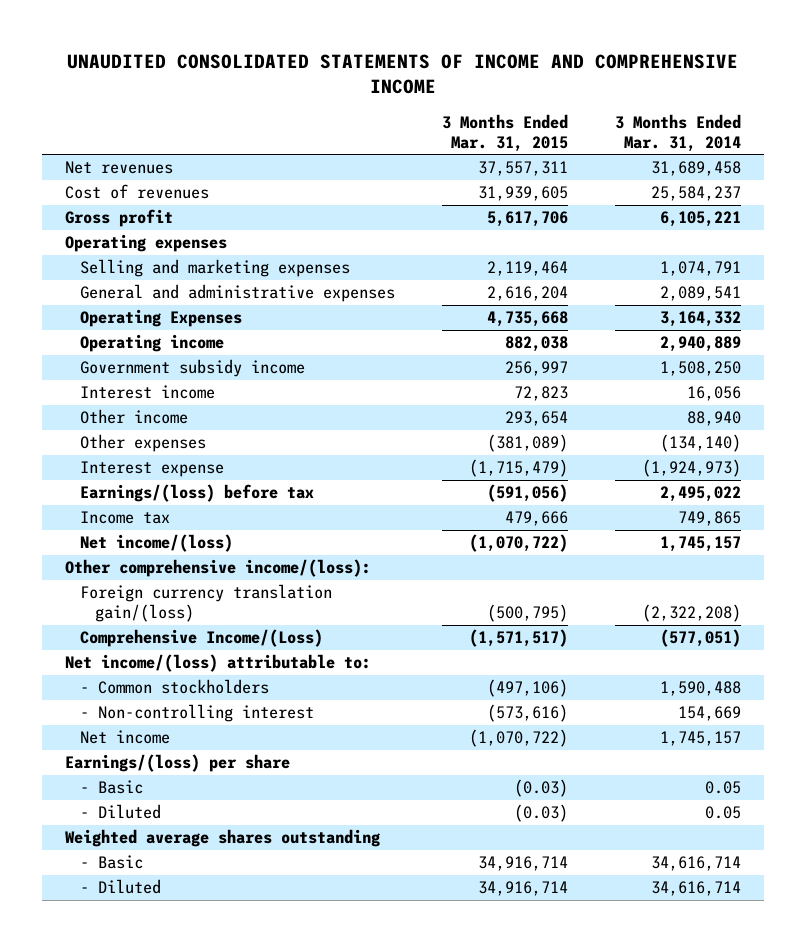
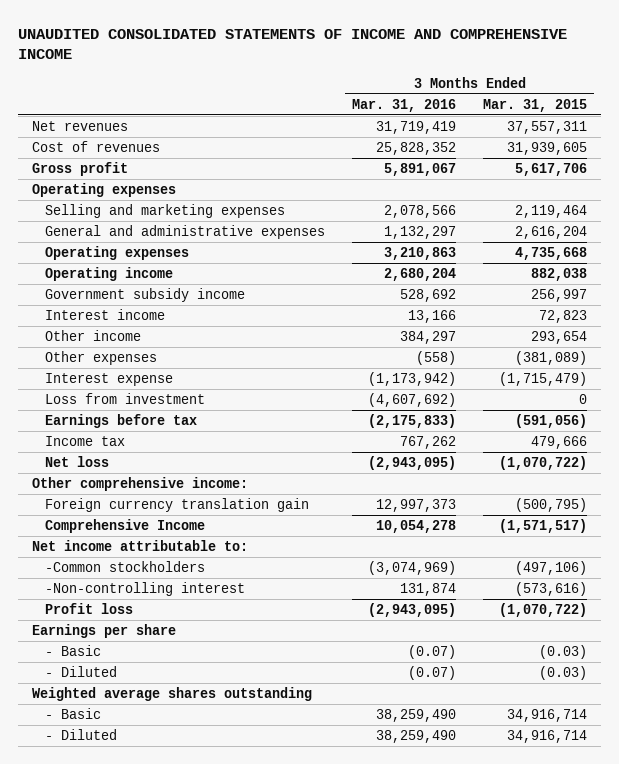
- | 3 Months Ended Mar. 31, 2015 | 3 Months Ended Mar. 31, 2014
+ | 3 Months Ended Mar. 31, 2016 | 3 Months Ended Mar. 31, 2015
- Operating Expenses | 4,735,668 | 3,164,332
+ Operating expenses | 3,210,863 | 4,735,668
- Earnings/(loss) before tax | (591,056) | 2,495,022
+ Loss from investment | (4,607,692) | 0
+ Earnings before tax | (2,175,833) | (591,056)
- Net income/(loss) | (1,070,722) | 1,745,157
- Other comprehensive income/(loss):
- Foreign currency translation gain/(loss) | (500,795) | (2,322,208)
- Comprehensive Income/(Loss) | (1,571,517) | (577,051)
- Net income/(loss) attributable to:
- - Common stockholders | (497,106) | 1,590,488
- - Non-controlling interest | (573,616) | 154,669
- Net income | (1,070,722) | 1,745,157
- Earnings/(loss) per share
+ Net loss | (2,943,095) | (1,070,722)
+ Other comprehensive income:
+ Foreign currency translation gain | 12,997,373 | (500,795)
+ Comprehensive Income | 10,054,278 | (1,571,517)
+ Net income attributable to:
+ -Common stockholders | (3,074,969) | (497,106)
+ -Non-controlling interest | 131,874 | (573,616)
+ Profit loss | (2,943,095) | (1,070,722)
+ Earnings per share

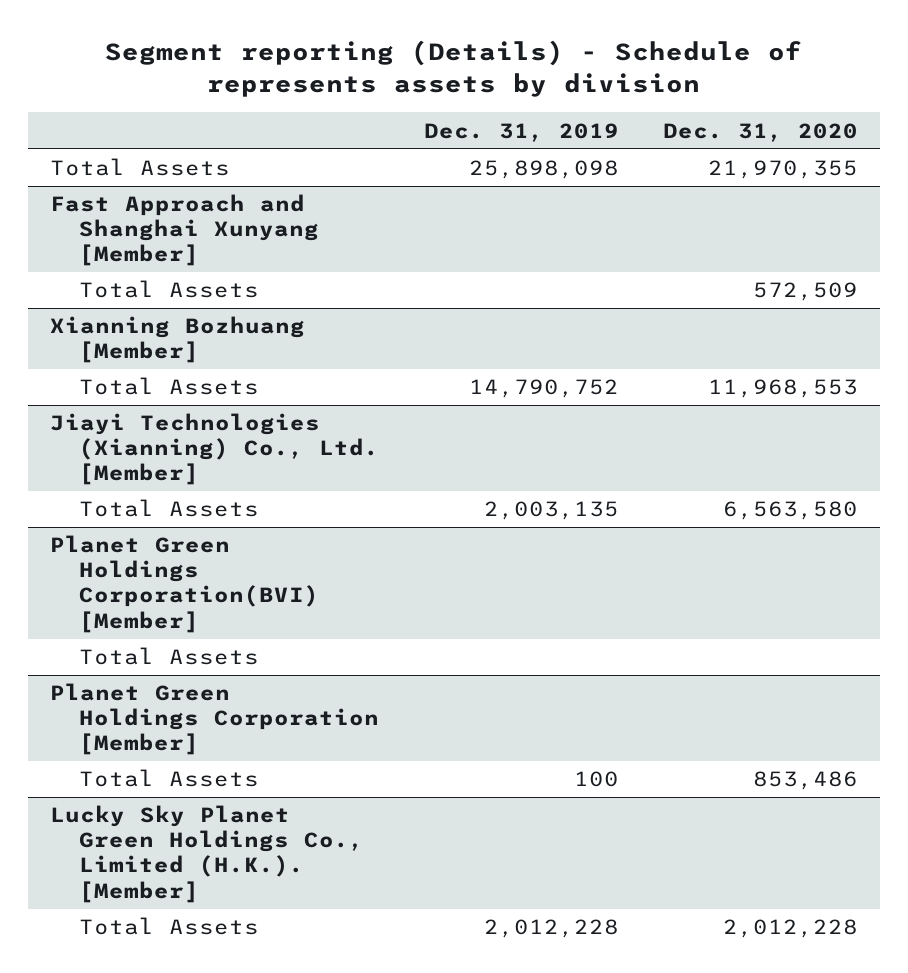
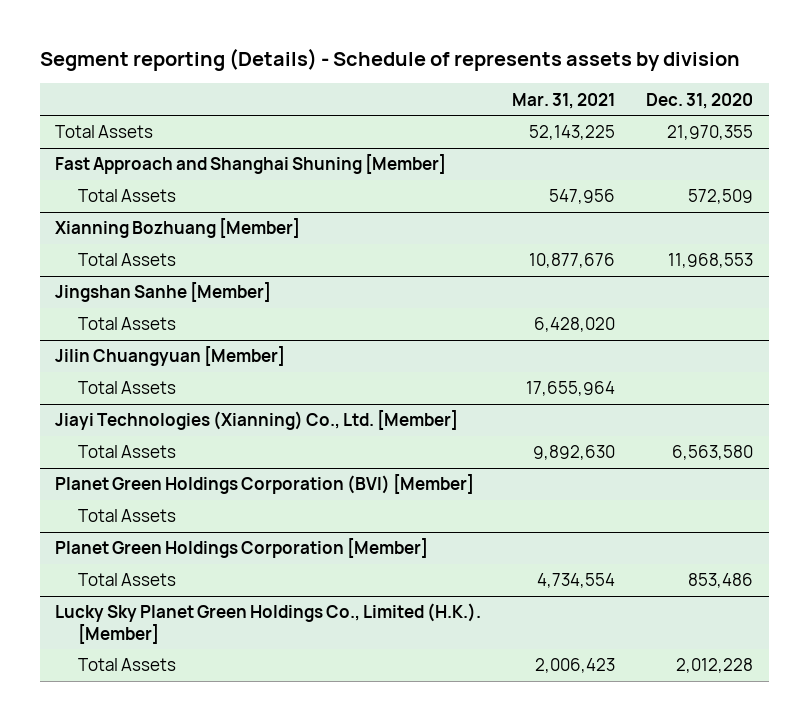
- | Dec. 31, 2019 | Dec. 31, 2020
+ | Mar. 31, 2021 | Dec. 31, 2020
- Fast Approach and Shanghai Xunyang [Member]
+ Fast Approach and Shanghai Shuning [Member]
+ Jingshan Sanhe [Member]
+ Total Assets | 6,428,020 |
+ Jilin Chuangyuan [Member]
+ Total Assets | 17,655,964 |
- Planet Green Holdings Corporation(BVI) [Member]
+ Planet Green Holdings Corporation (BVI) [Member]

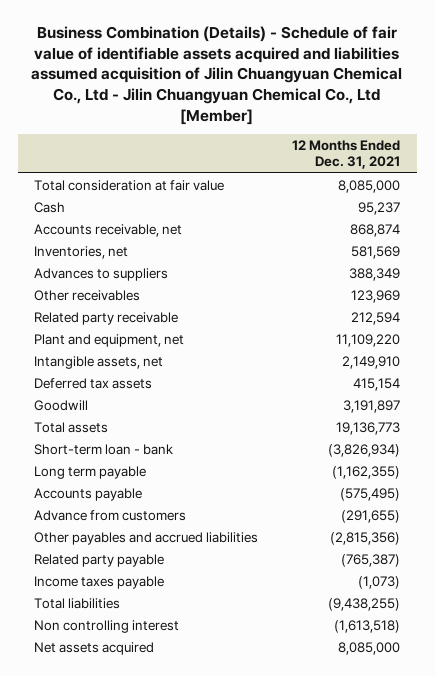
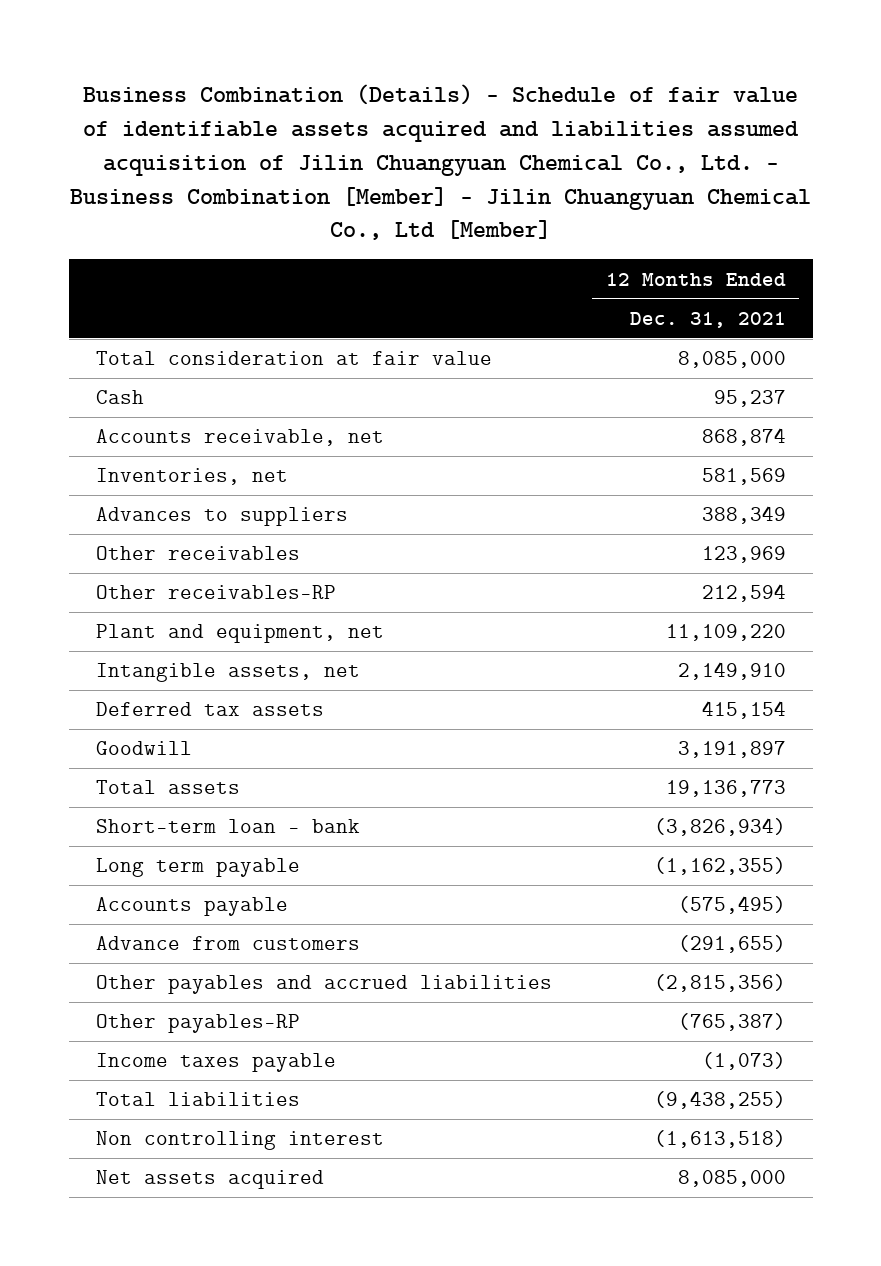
- Business Combination (Details) - Schedule of fair value of identifiable assets acquired and liabilities assumed acquisition of Jilin Chuangyuan Chemical Co., Ltd - Jilin Chuangyuan Chemical Co., Ltd [Member]
+ Business Combination (Details) - Schedule of fair value of identifiable assets acquired and liabilities assumed acquisition of Jilin Chuangyuan Chemical Co., Ltd. - Business Combination [Member] - Jilin Chuangyuan Chemical Co., Ltd [Member]
- Related party receivable | 212,594
+ Other receivables-RP | 212,594
- Related party payable | (765,387)
+ Other payables-RP | (765,387)

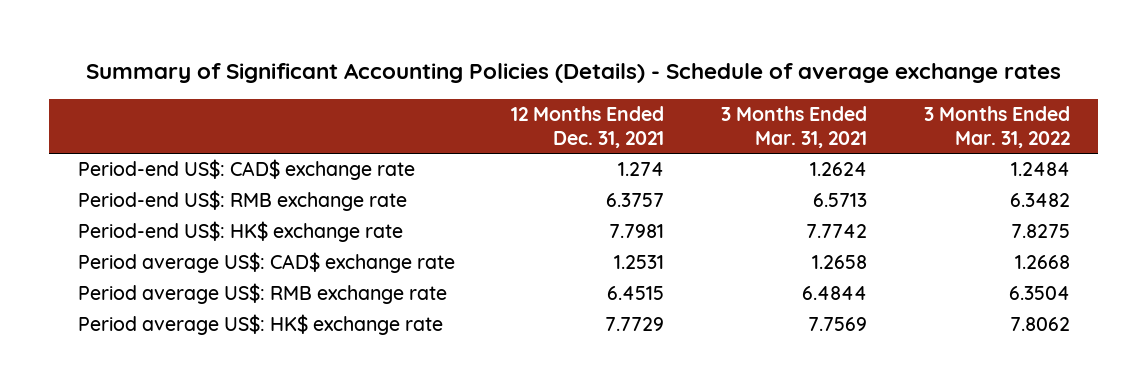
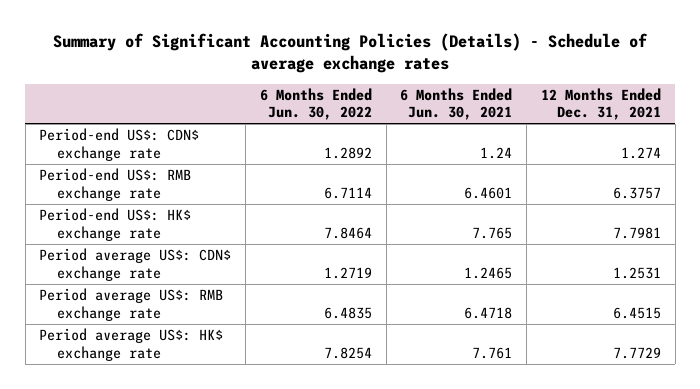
- | 12 Months Ended Dec. 31, 2021 | 3 Months Ended Mar. 31, 2021 | 3 Months Ended Mar. 31, 2022
+ | 6 Months Ended Jun. 30, 2022 | 6 Months Ended Jun. 30, 2021 | 12 Months Ended Dec. 31, 2021
- Period-end US$: CAD$ exchange rate | 1.274 | 1.2624 | 1.2484
+ Period-end US$: CDN$ exchange rate | 1.2892 | 1.24 | 1.274
- Period average US$: CAD$ exchange rate | 1.2531 | 1.2658 | 1.2668
+ Period average US$: CDN$ exchange rate | 1.2719 | 1.2465 | 1.2531

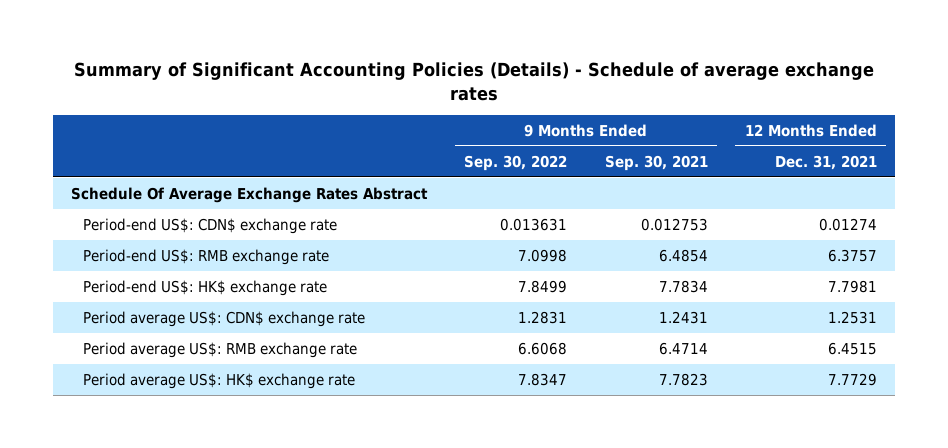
- | 6 Months Ended Jun. 30, 2022 | 6 Months Ended Jun. 30, 2021 | 12 Months Ended Dec. 31, 2021
+ | 9 Months Ended Sep. 30, 2022 | 9 Months Ended Sep. 30, 2021 | 12 Months Ended Dec. 31, 2021
- Period-end US$: CDN$ exchange rate | 1.2892 | 1.24 | 1.274
+ Schedule Of Average Exchange Rates Abstract
+ Period-end US$: CDN$ exchange rate | 0.013631 | 0.012753 | 0.01274

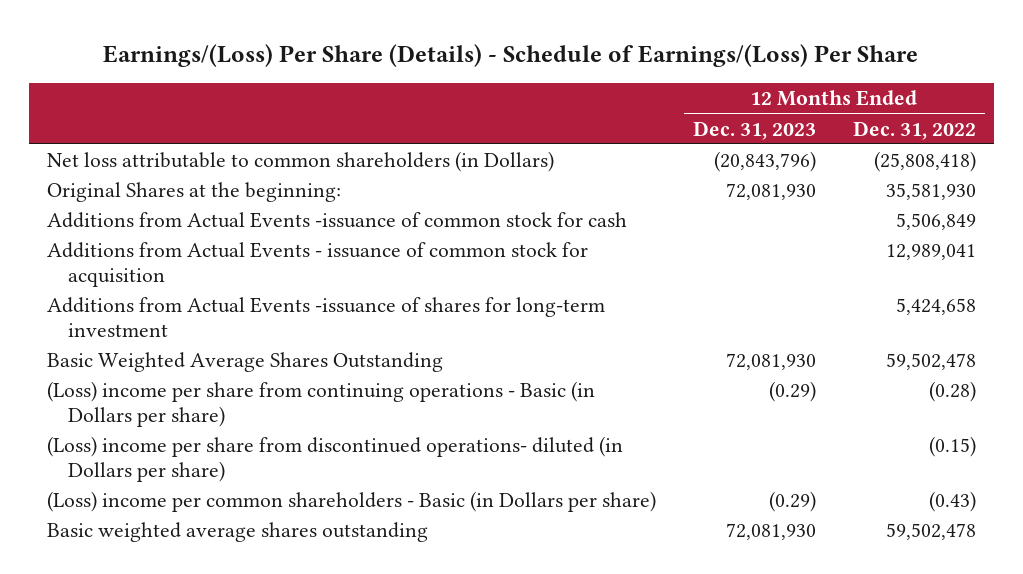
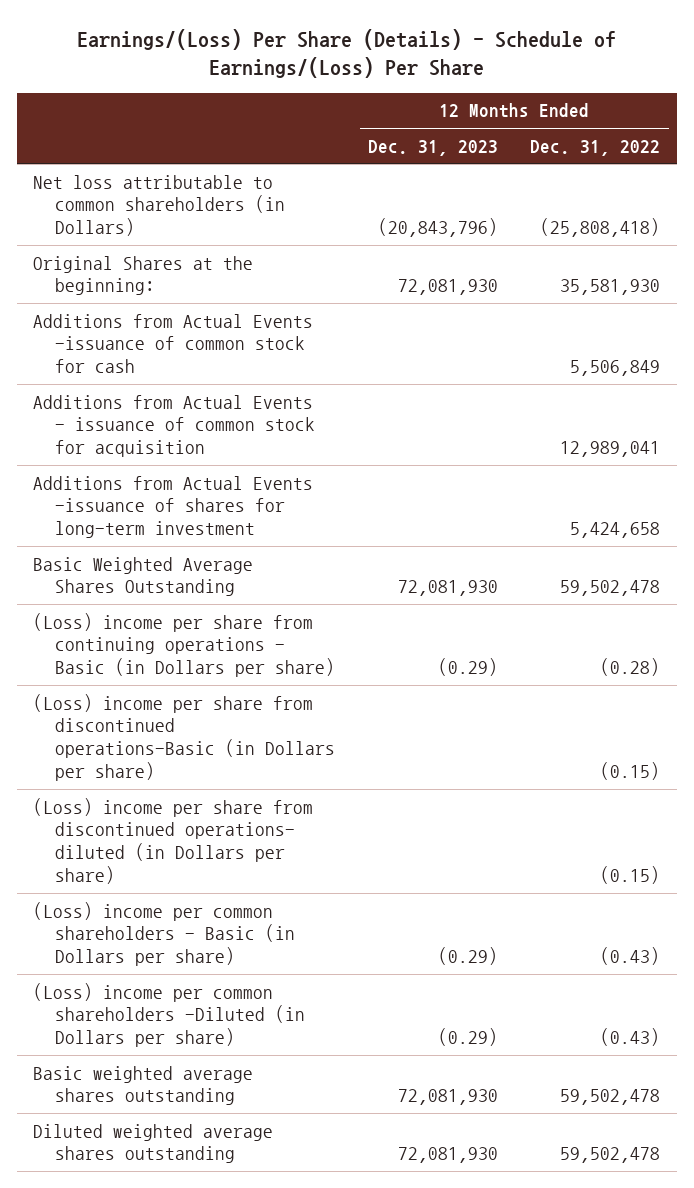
+ (Loss) income per share from discontinued operations-Basic (in Dollars per share) | | (0.15)
+ (Loss) income per common shareholders -Diluted (in Dollars per share) | (0.29) | (0.43)
+ Diluted weighted average shares outstanding | 72,081,930 | 59,502,478

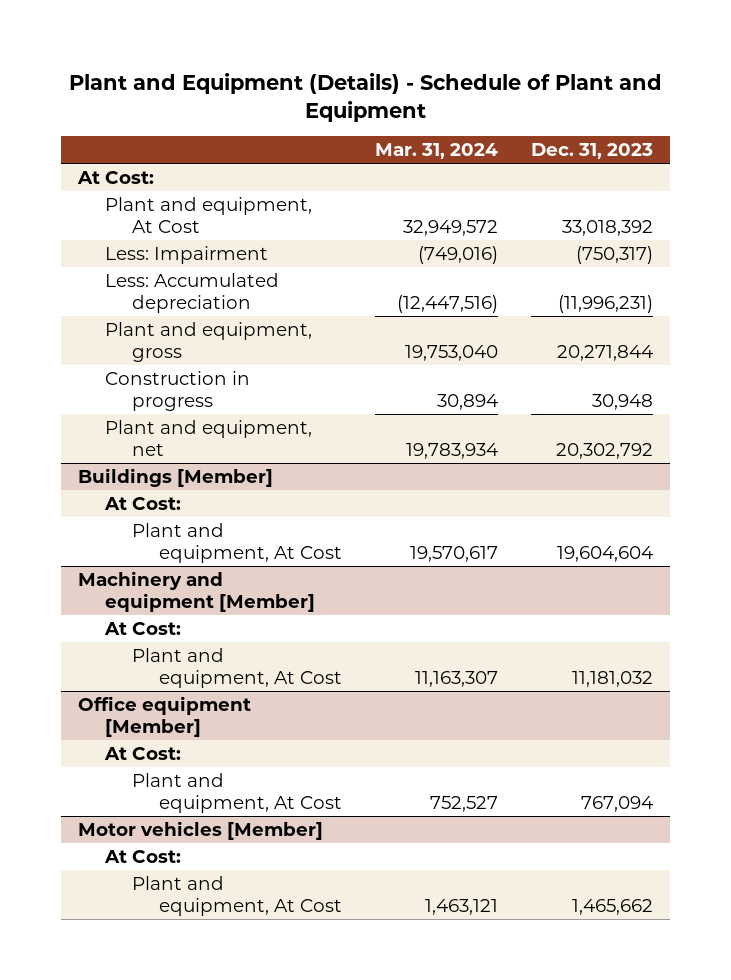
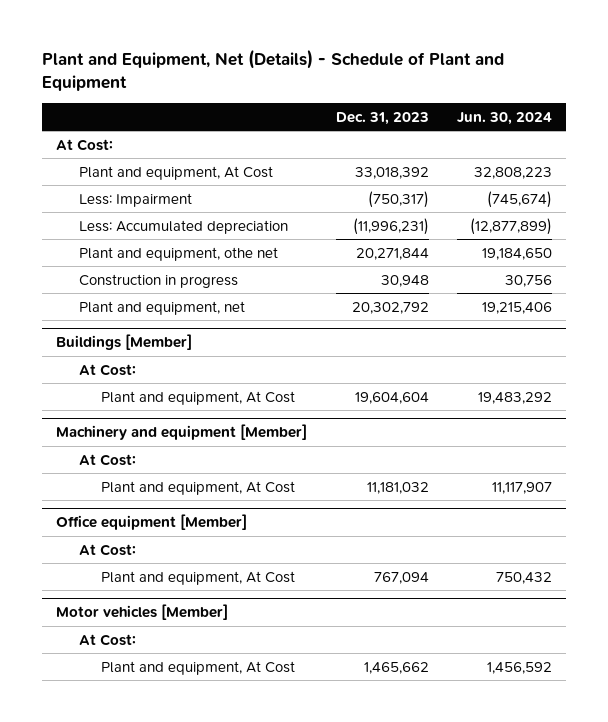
- Plant and Equipment (Details) - Schedule of Plant and Equipment
+ Plant and Equipment, Net (Details) - Schedule of Plant and Equipment
- | Mar. 31, 2024 | Dec. 31, 2023
+ | Dec. 31, 2023 | Jun. 30, 2024
- Plant and equipment, gross | 19,753,040 | 20,271,844
+ Plant and equipment, othe net | 20,271,844 | 19,184,650

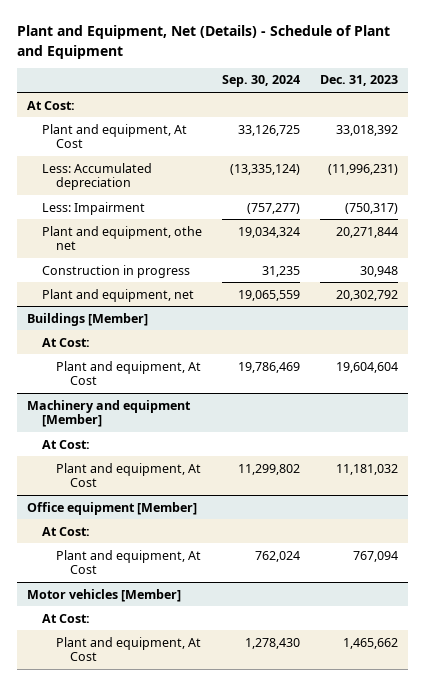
- | Dec. 31, 2023 | Jun. 30, 2024
+ | Sep. 30, 2024 | Dec. 31, 2023
moved down: Less: Impairment | (757,277) | (750,317)

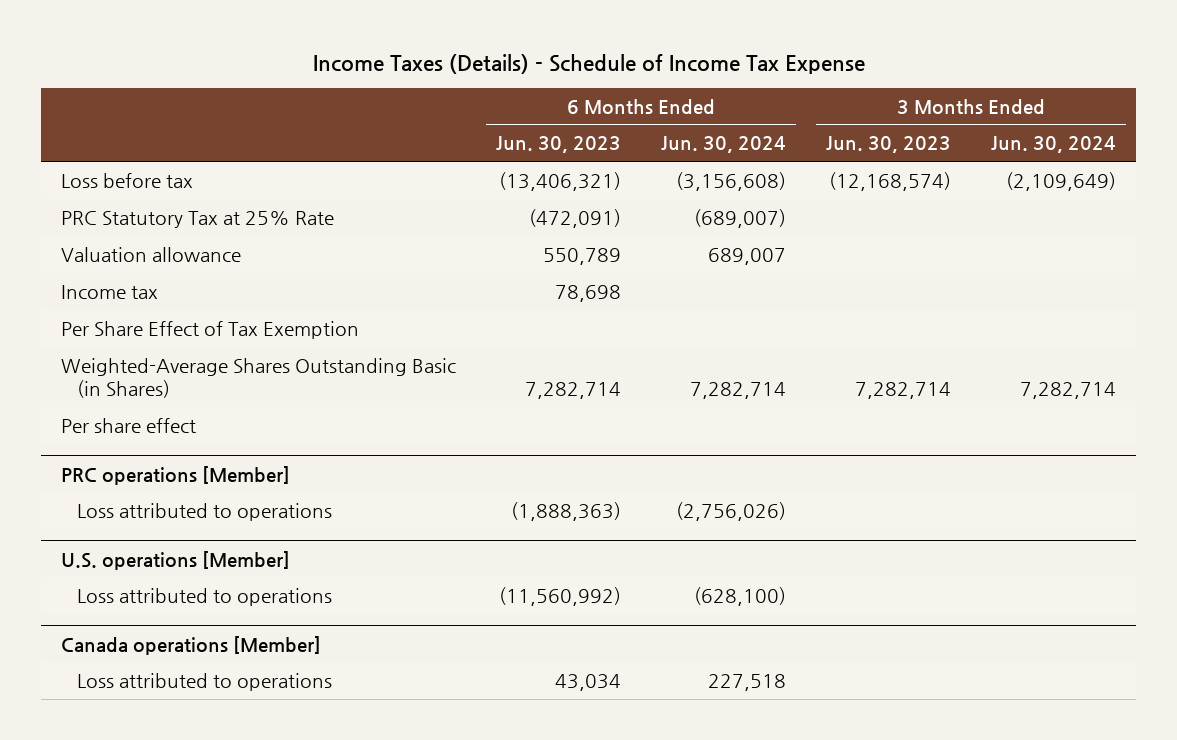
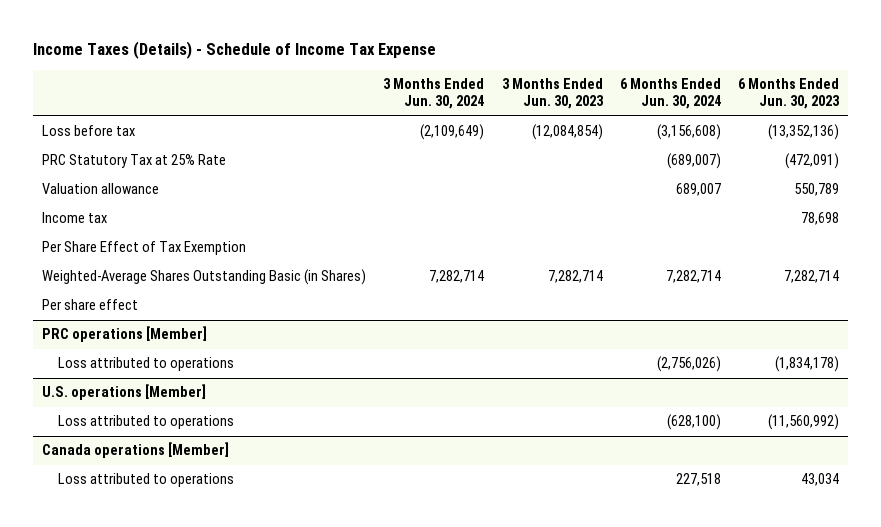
- | 6 Months Ended Jun. 30, 2023 | 6 Months Ended Jun. 30, 2024 | 3 Months Ended Jun. 30, 2023 | 3 Months Ended Jun. 30, 2024
+ | 3 Months Ended Jun. 30, 2024 | 3 Months Ended Jun. 30, 2023 | 6 Months Ended Jun. 30, 2024 | 6 Months Ended Jun. 30, 2023
- Loss before tax | (13,406,321) | (3,156,608) | (12,168,574) | (2,109,649)
+ Loss before tax | (2,109,649) | (12,084,854) | (3,156,608) | (13,352,136)
@ PRC operations [Member]
- Loss attributed to operations | (1,888,363) | (2,756,026) | |
+ Loss attributed to operations | | | (2,756,026) | (1,834,178)

